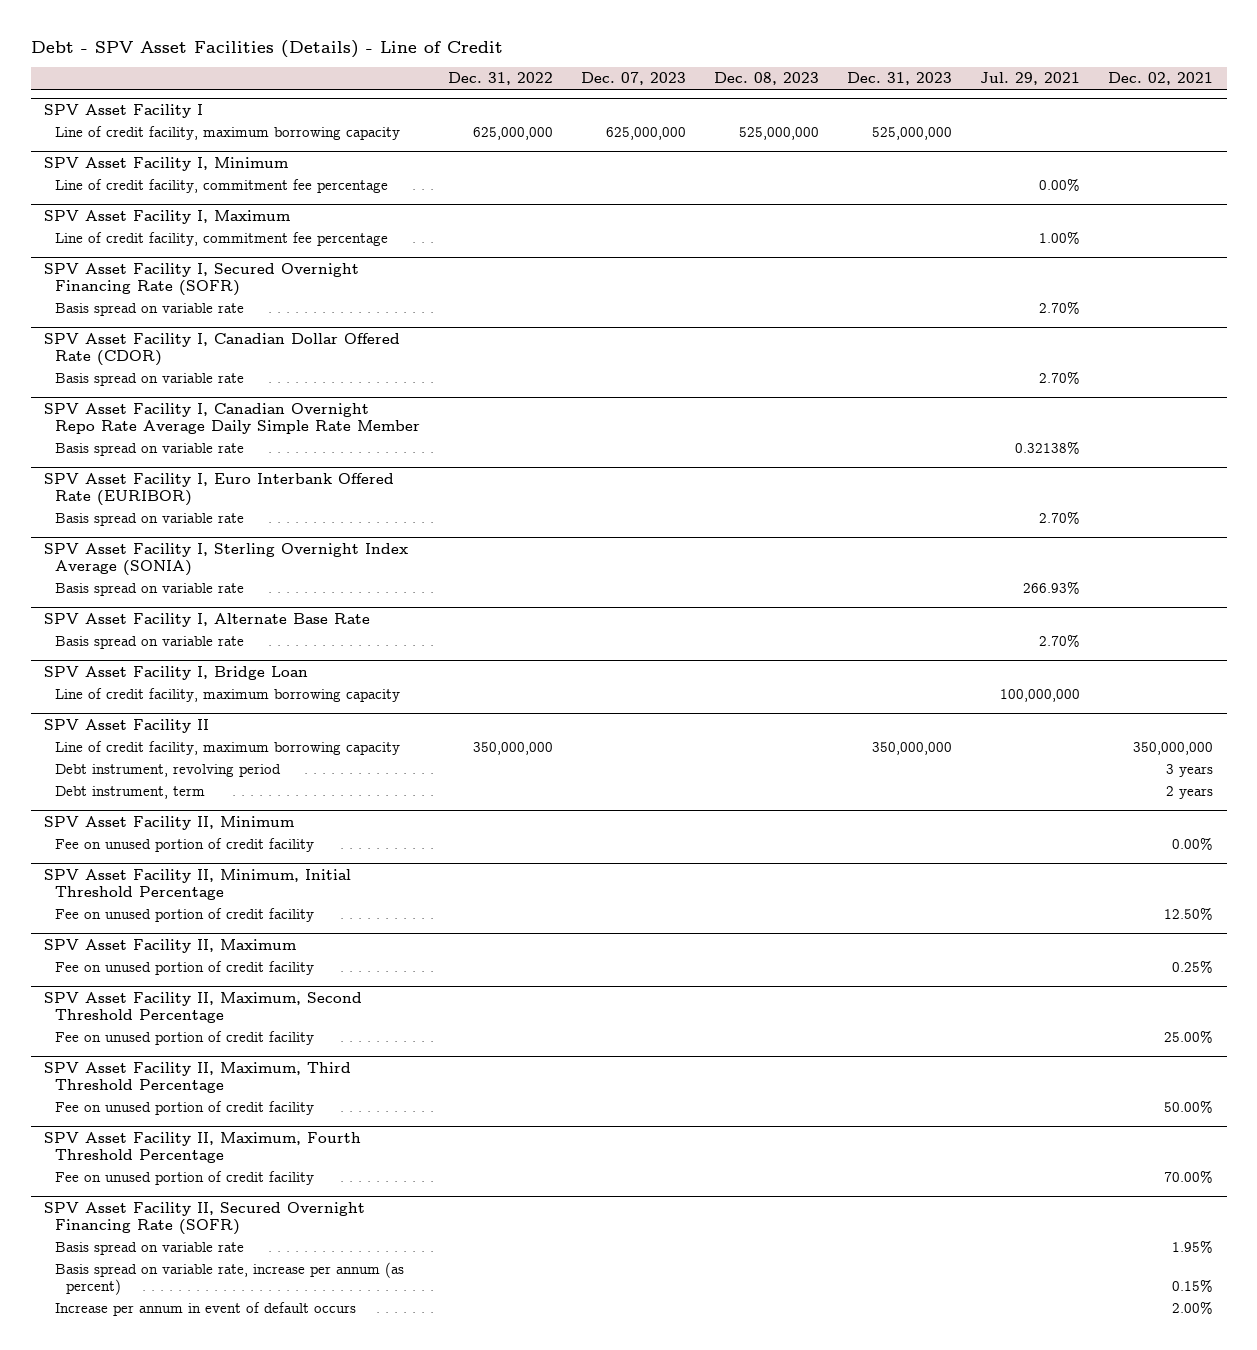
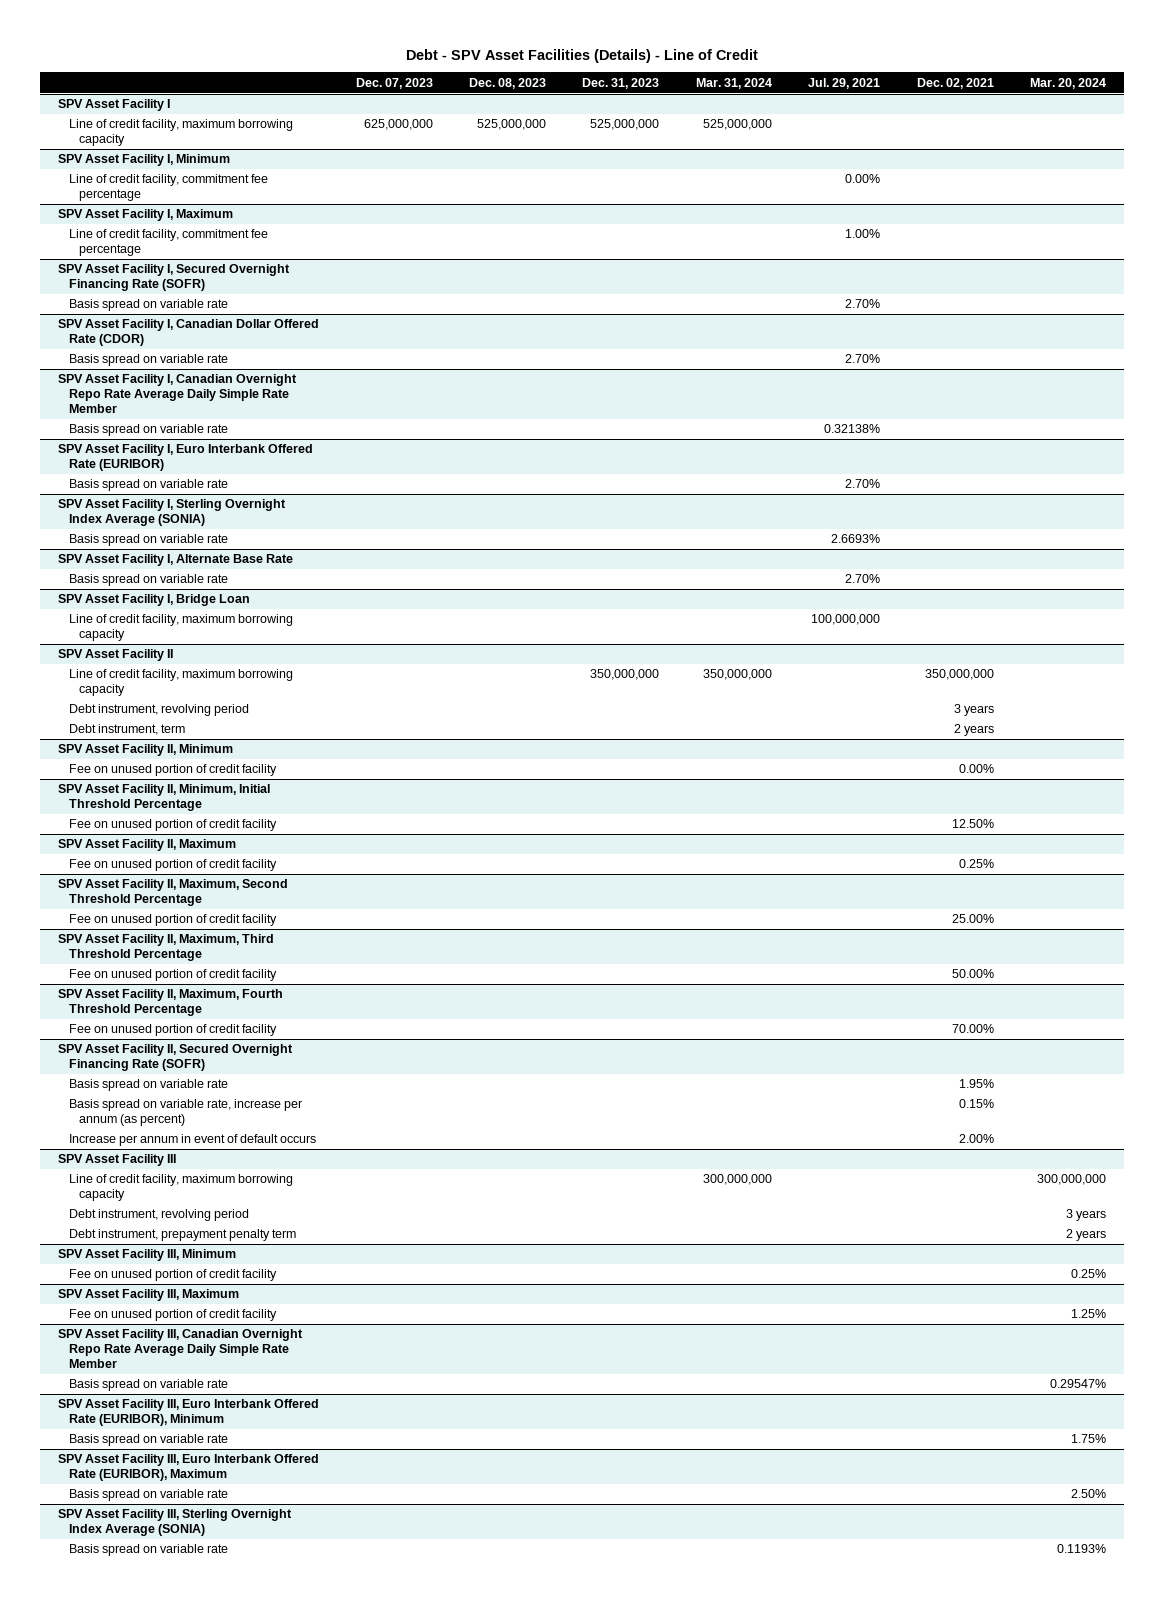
- | Dec. 31, 2022 | Dec. 07, 2023 | Dec. 08, 2023 | Dec. 31, 2023 | Jul. 29, 2021 | Dec. 02, 2021
+ | Dec. 07, 2023 | Dec. 08, 2023 | Dec. 31, 2023 | Mar. 31, 2024 | Jul. 29, 2021 | Dec. 02, 2021 | Mar. 20, 2024
@ SPV Asset Facility I, Sterling Overnight Index Average (SONIA)
- Basis spread on variable rate | | | | | 266.93% |
+ Basis spread on variable rate | | | | | 2.6693% | |
+ SPV Asset Facility III
+ Line of credit facility, maximum borrowing capacity | | | | 300,000,000 | | | 300,000,000
+ Debt instrument, revolving period | | | | | | | 3 years
+ Debt instrument, prepayment penalty term | | | | | | | 2 years
+ SPV Asset Facility III, Minimum
+ Fee on unused portion of credit facility | | | | | | | 0.25%
+ SPV Asset Facility III, Maximum
+ Fee on unused portion of credit facility | | | | | | | 1.25%
+ SPV Asset Facility III, Canadian Overnight Repo Rate Average Daily Simple Rate Member
+ Basis spread on variable rate | | | | | | | 0.29547%
+ SPV Asset Facility III, Euro Interbank Offered Rate (EURIBOR), Minimum
+ Basis spread on variable rate | | | | | | | 1.75%
+ SPV Asset Facility III, Euro Interbank Offered Rate (EURIBOR), Maximum
+ Basis spread on variable rate | | | | | | | 2.50%
+ SPV Asset Facility III, Sterling Overnight Index Average (SONIA)
+ Basis spread on variable rate | | | | | | | 0.1193%

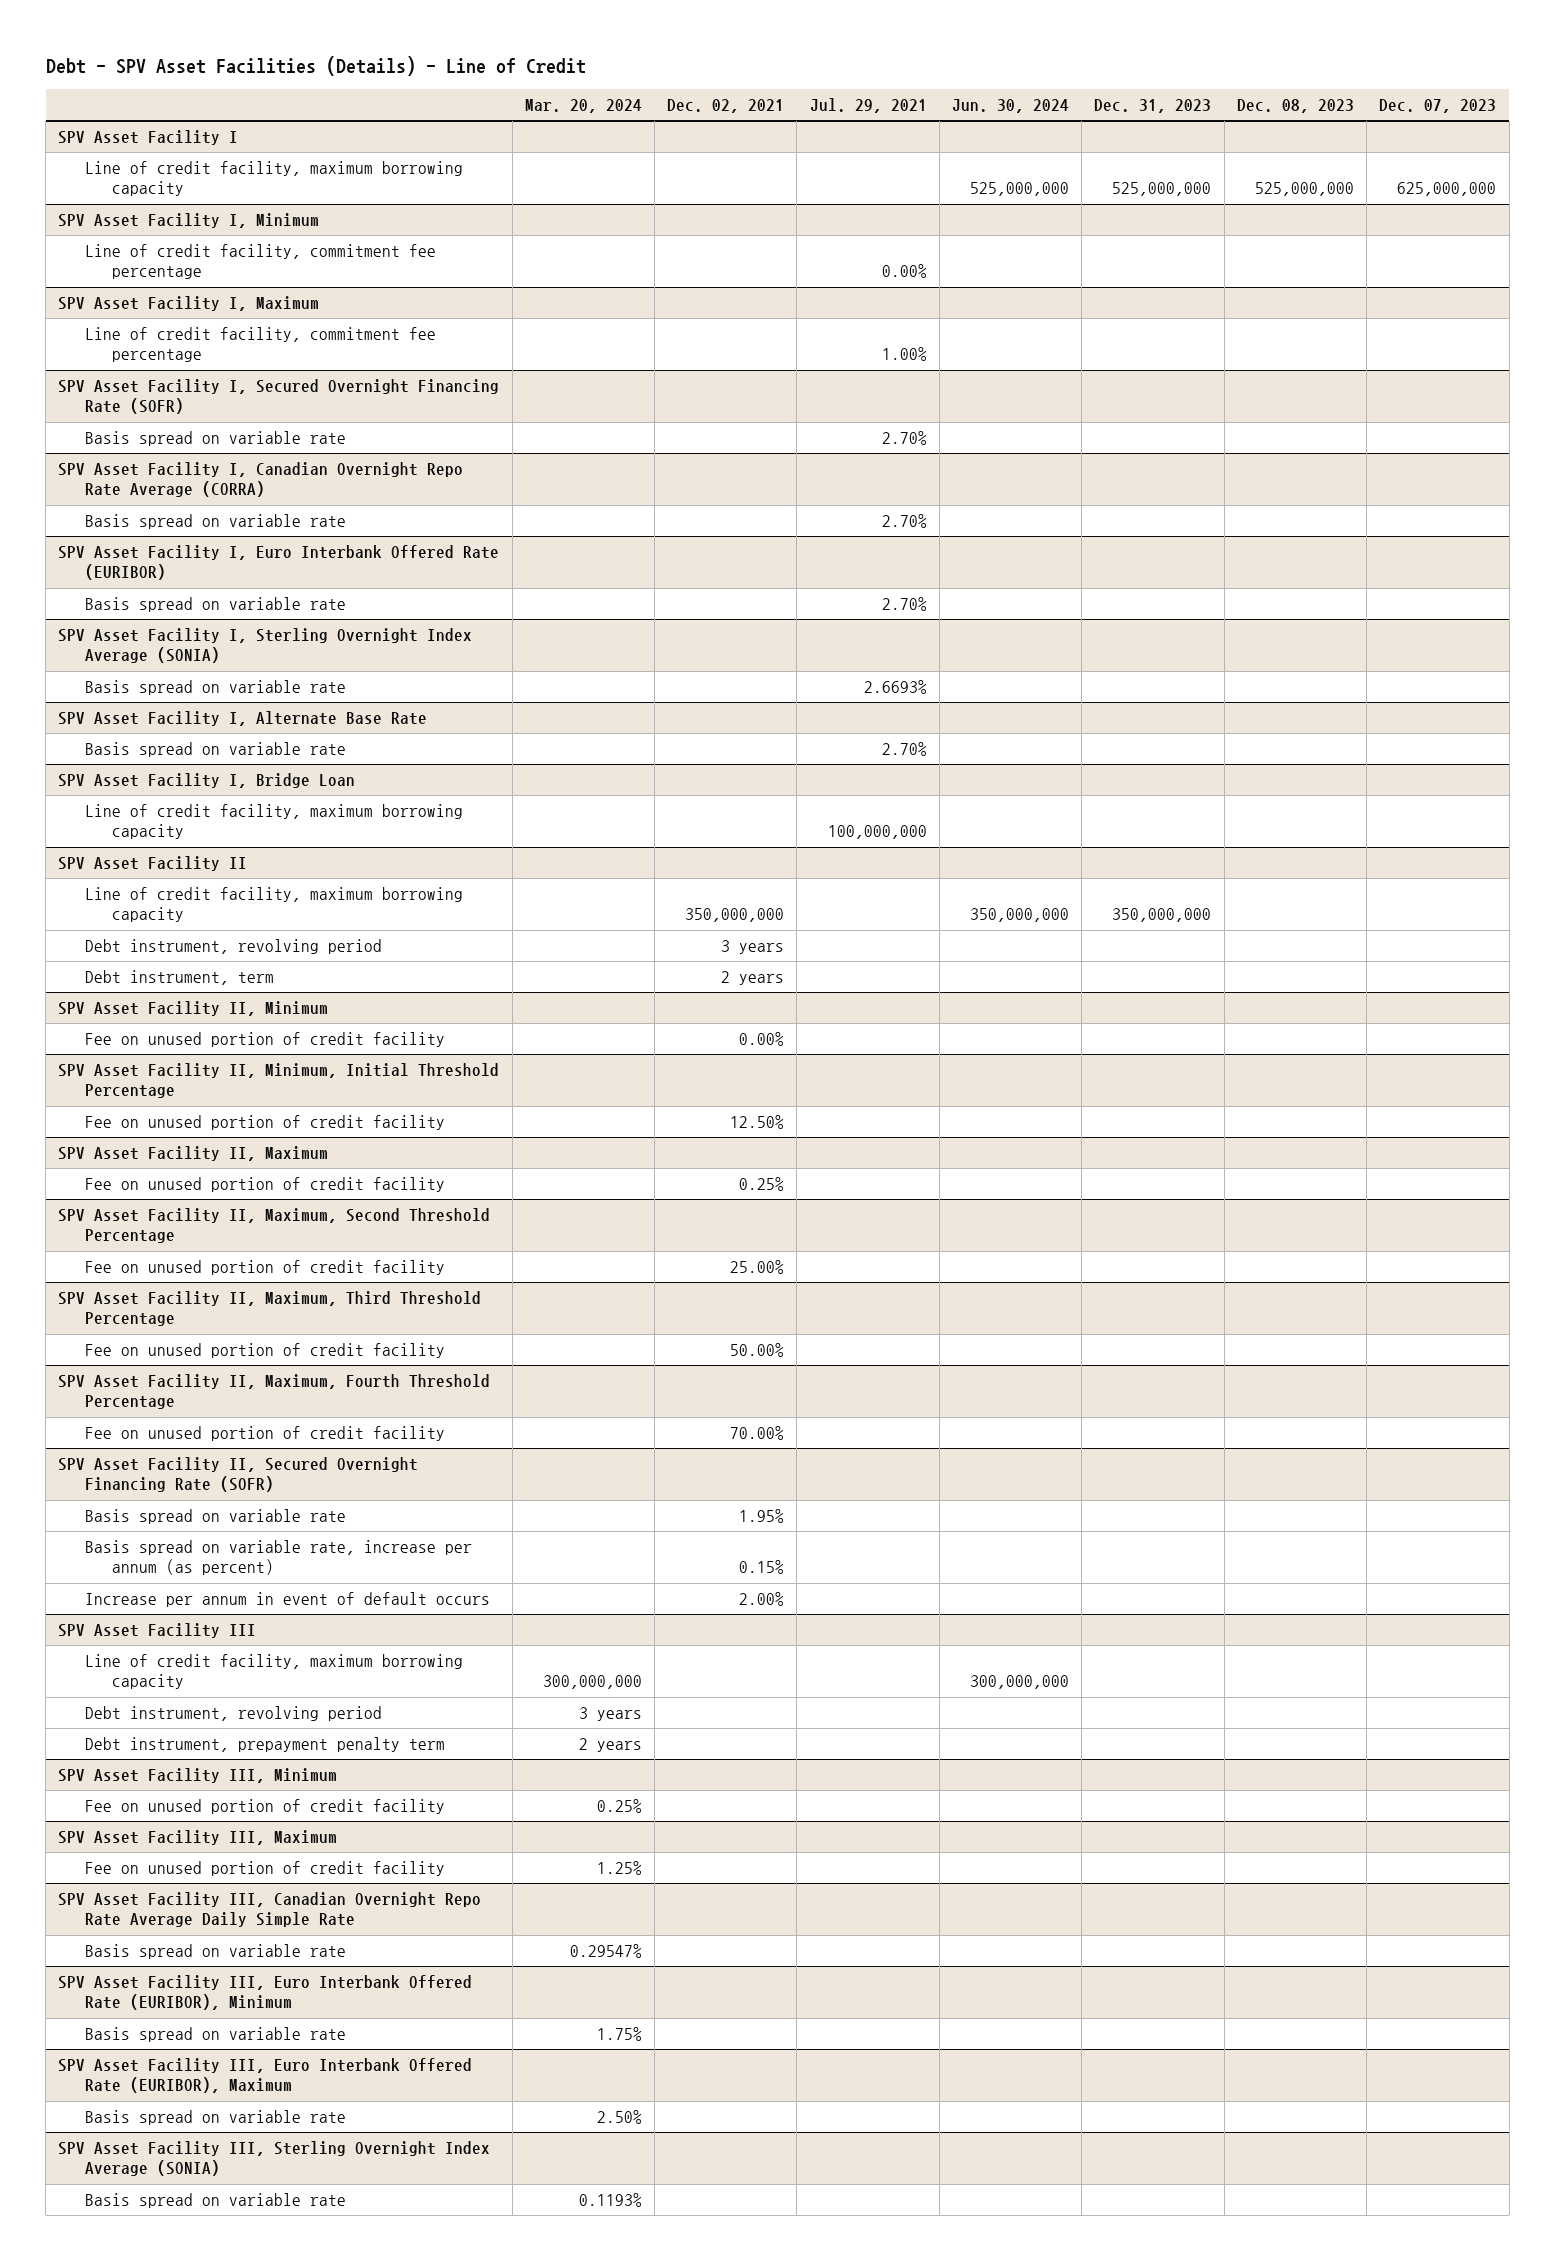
- | Dec. 07, 2023 | Dec. 08, 2023 | Dec. 31, 2023 | Mar. 31, 2024 | Jul. 29, 2021 | Dec. 02, 2021 | Mar. 20, 2024
+ | Mar. 20, 2024 | Dec. 02, 2021 | Jul. 29, 2021 | Jun. 30, 2024 | Dec. 31, 2023 | Dec. 08, 2023 | Dec. 07, 2023
- SPV Asset Facility I, Canadian Dollar Offered Rate (CDOR)
- Basis spread on variable rate | | | | | 2.70% | |
- SPV Asset Facility I, Canadian Overnight Repo Rate Average Daily Simple Rate Member
- Basis spread on variable rate | | | | | 0.32138% | |
+ SPV Asset Facility I, Canadian Overnight Repo Rate Average (CORRA)
+ Basis spread on variable rate | | | 2.70% | | | |
- SPV Asset Facility III, Canadian Overnight Repo Rate Average Daily Simple Rate Member
+ SPV Asset Facility III, Canadian Overnight Repo Rate Average Daily Simple Rate

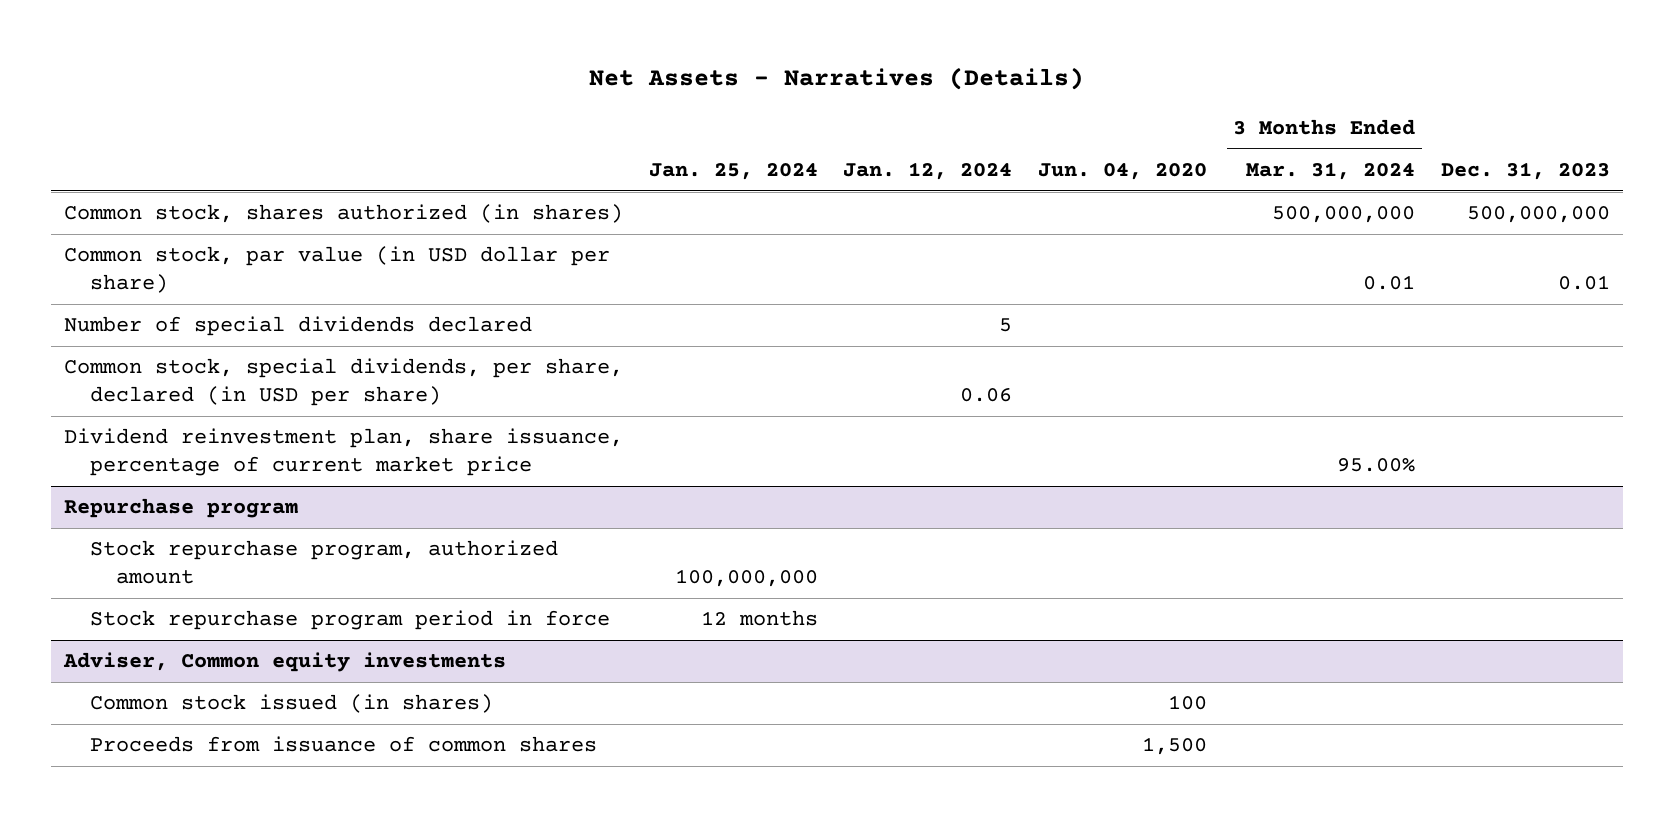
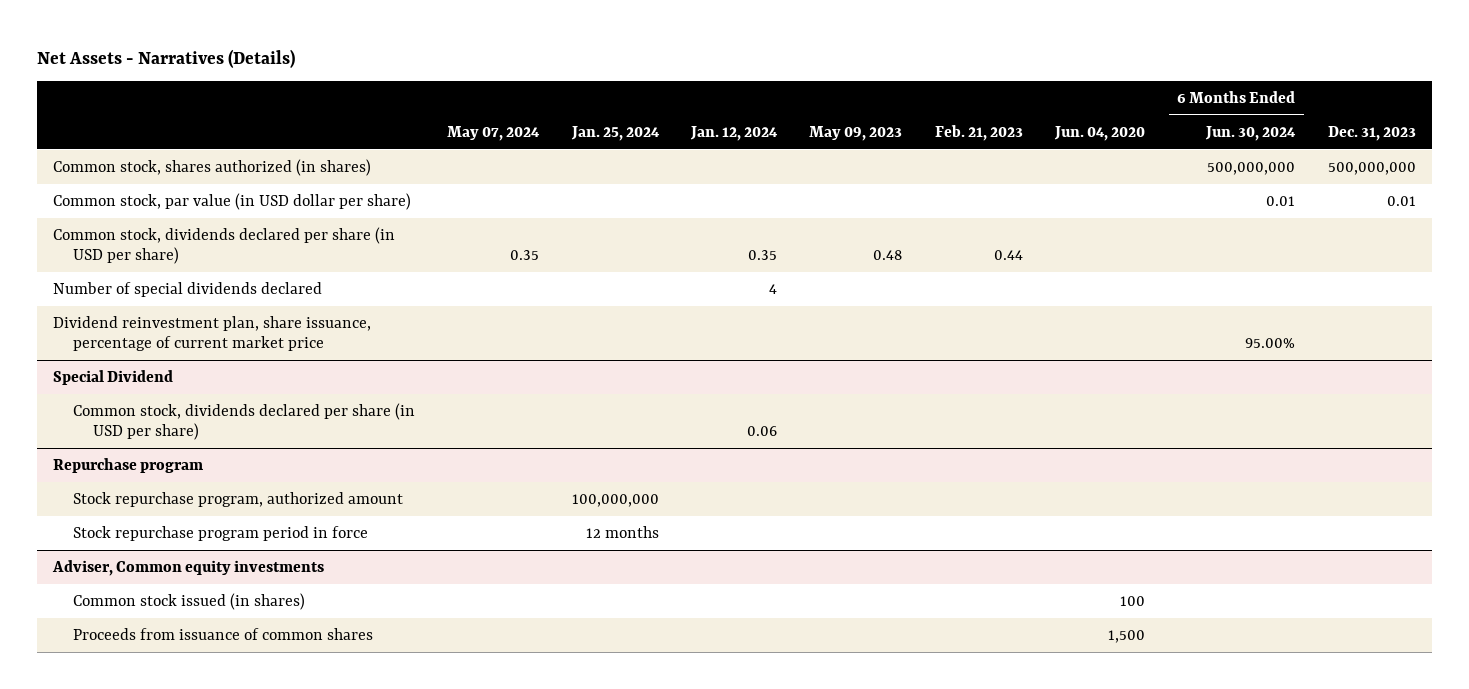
- | Jan. 25, 2024 | Jan. 12, 2024 | Jun. 04, 2020 | 3 Months Ended Mar. 31, 2024 | Dec. 31, 2023
+ | May 07, 2024 | Jan. 25, 2024 | Jan. 12, 2024 | May 09, 2023 | Feb. 21, 2023 | Jun. 04, 2020 | 6 Months Ended Jun. 30, 2024 | Dec. 31, 2023
- Number of special dividends declared | | 5 | | |
- Common stock, special dividends, per share, declared (in USD per share) | | 0.06 | | |
+ Common stock, dividends declared per share (in USD per share) | 0.35 | | 0.35 | 0.48 | 0.44 | | |
+ Number of special dividends declared | | | 4 | | | | |
+ Special Dividend
+ Common stock, dividends declared per share (in USD per share) | | | 0.06 | | | | |

